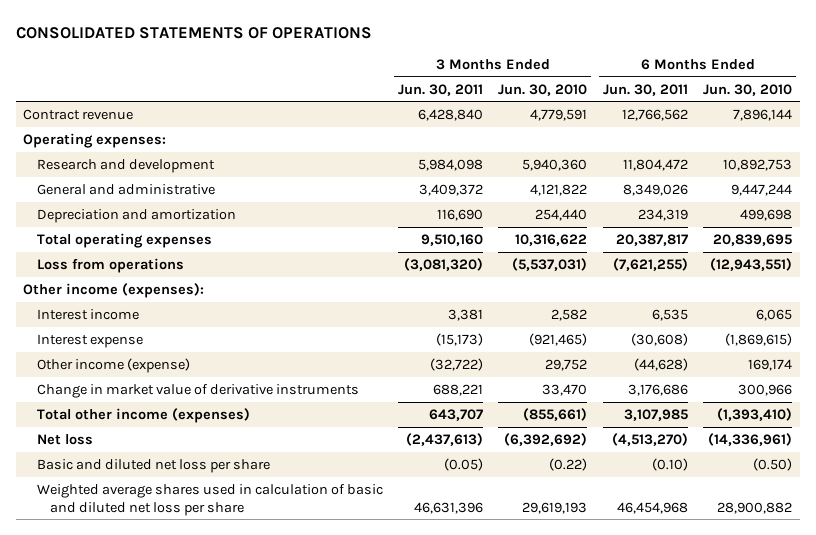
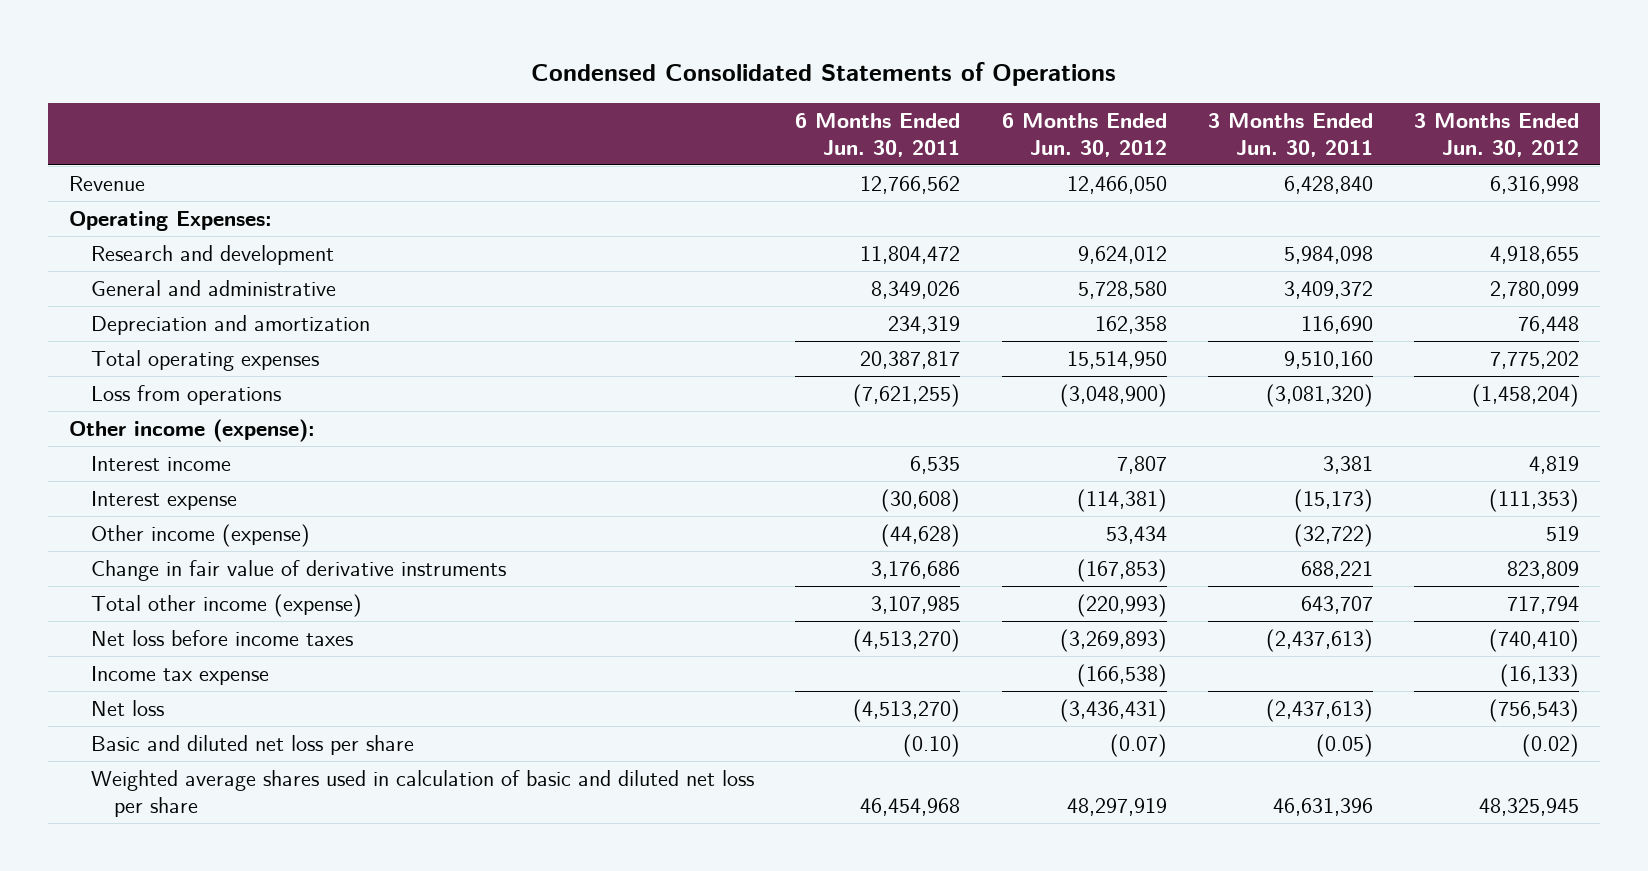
- CONSOLIDATED STATEMENTS OF OPERATIONS
+ Condensed Consolidated Statements of Operations
- | 3 Months Ended Jun. 30, 2011 | 3 Months Ended Jun. 30, 2010 | 6 Months Ended Jun. 30, 2011 | 6 Months Ended Jun. 30, 2010
+ | 6 Months Ended Jun. 30, 2011 | 6 Months Ended Jun. 30, 2012 | 3 Months Ended Jun. 30, 2011 | 3 Months Ended Jun. 30, 2012
- Contract revenue | 6,428,840 | 4,779,591 | 12,766,562 | 7,896,144
- Operating expenses:
+ Revenue | 12,766,562 | 12,466,050 | 6,428,840 | 6,316,998
+ Operating Expenses:
- Other income (expenses):
+ Other income (expense):
- Change in market value of derivative instruments | 688,221 | 33,470 | 3,176,686 | 300,966
- Total other income (expenses) | 643,707 | (855,661) | 3,107,985 | (1,393,410)
+ Change in fair value of derivative instruments | 3,176,686 | (167,853) | 688,221 | 823,809
+ Total other income (expense) | 3,107,985 | (220,993) | 643,707 | 717,794
+ Net loss before income taxes | (4,513,270) | (3,269,893) | (2,437,613) | (740,410)
+ Income tax expense | | (166,538) | | (16,133)

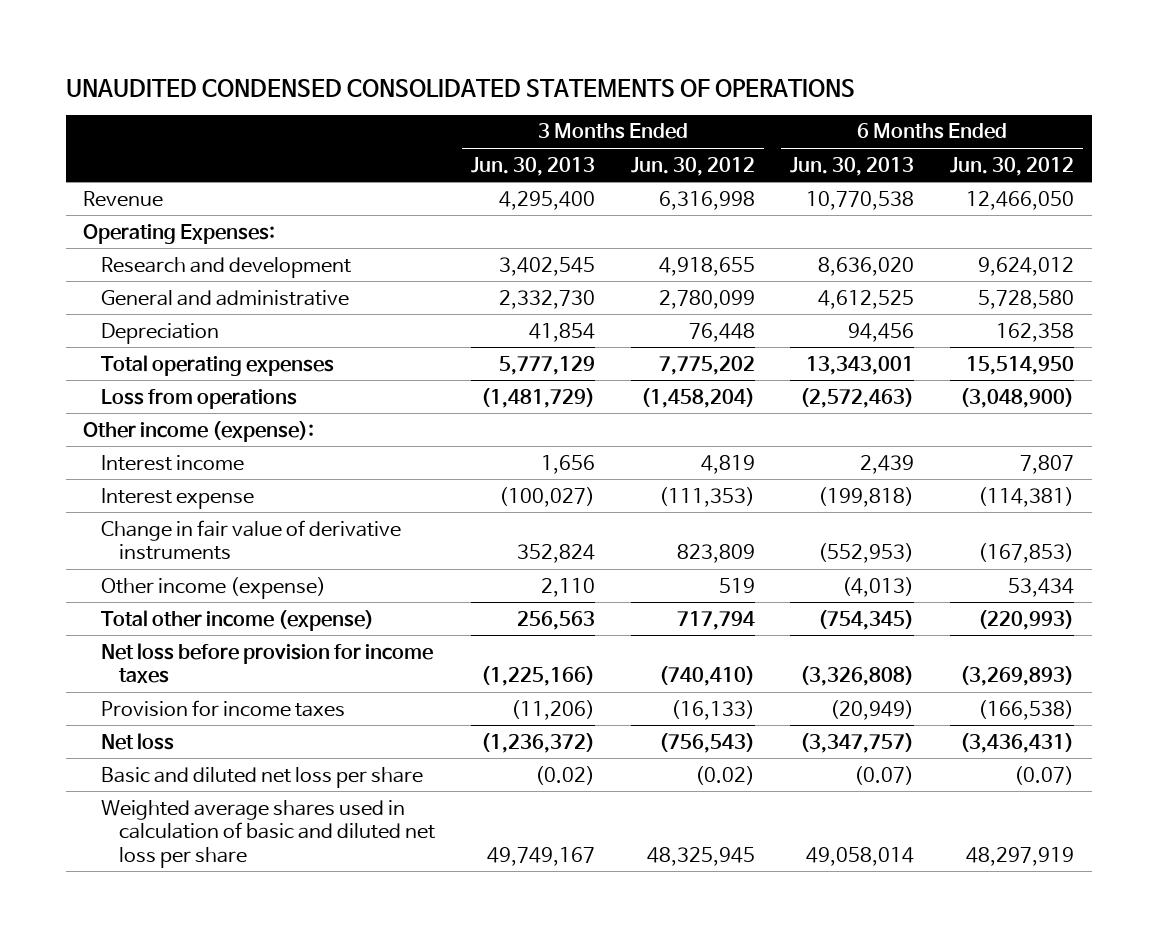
- Condensed Consolidated Statements of Operations
+ UNAUDITED CONDENSED CONSOLIDATED STATEMENTS OF OPERATIONS
- | 6 Months Ended Jun. 30, 2011 | 6 Months Ended Jun. 30, 2012 | 3 Months Ended Jun. 30, 2011 | 3 Months Ended Jun. 30, 2012
+ | 3 Months Ended Jun. 30, 2013 | 3 Months Ended Jun. 30, 2012 | 6 Months Ended Jun. 30, 2013 | 6 Months Ended Jun. 30, 2012
- Depreciation and amortization | 234,319 | 162,358 | 116,690 | 76,448
+ Depreciation | 41,854 | 76,448 | 94,456 | 162,358
moved down: Other income (expense) | 2,110 | 519 | (4,013) | 53,434
- Net loss before income taxes | (4,513,270) | (3,269,893) | (2,437,613) | (740,410)
- Income tax expense | | (166,538) | | (16,133)
+ Net loss before provision for income taxes | (1,225,166) | (740,410) | (3,326,808) | (3,269,893)
+ Provision for income taxes | (11,206) | (16,133) | (20,949) | (166,538)

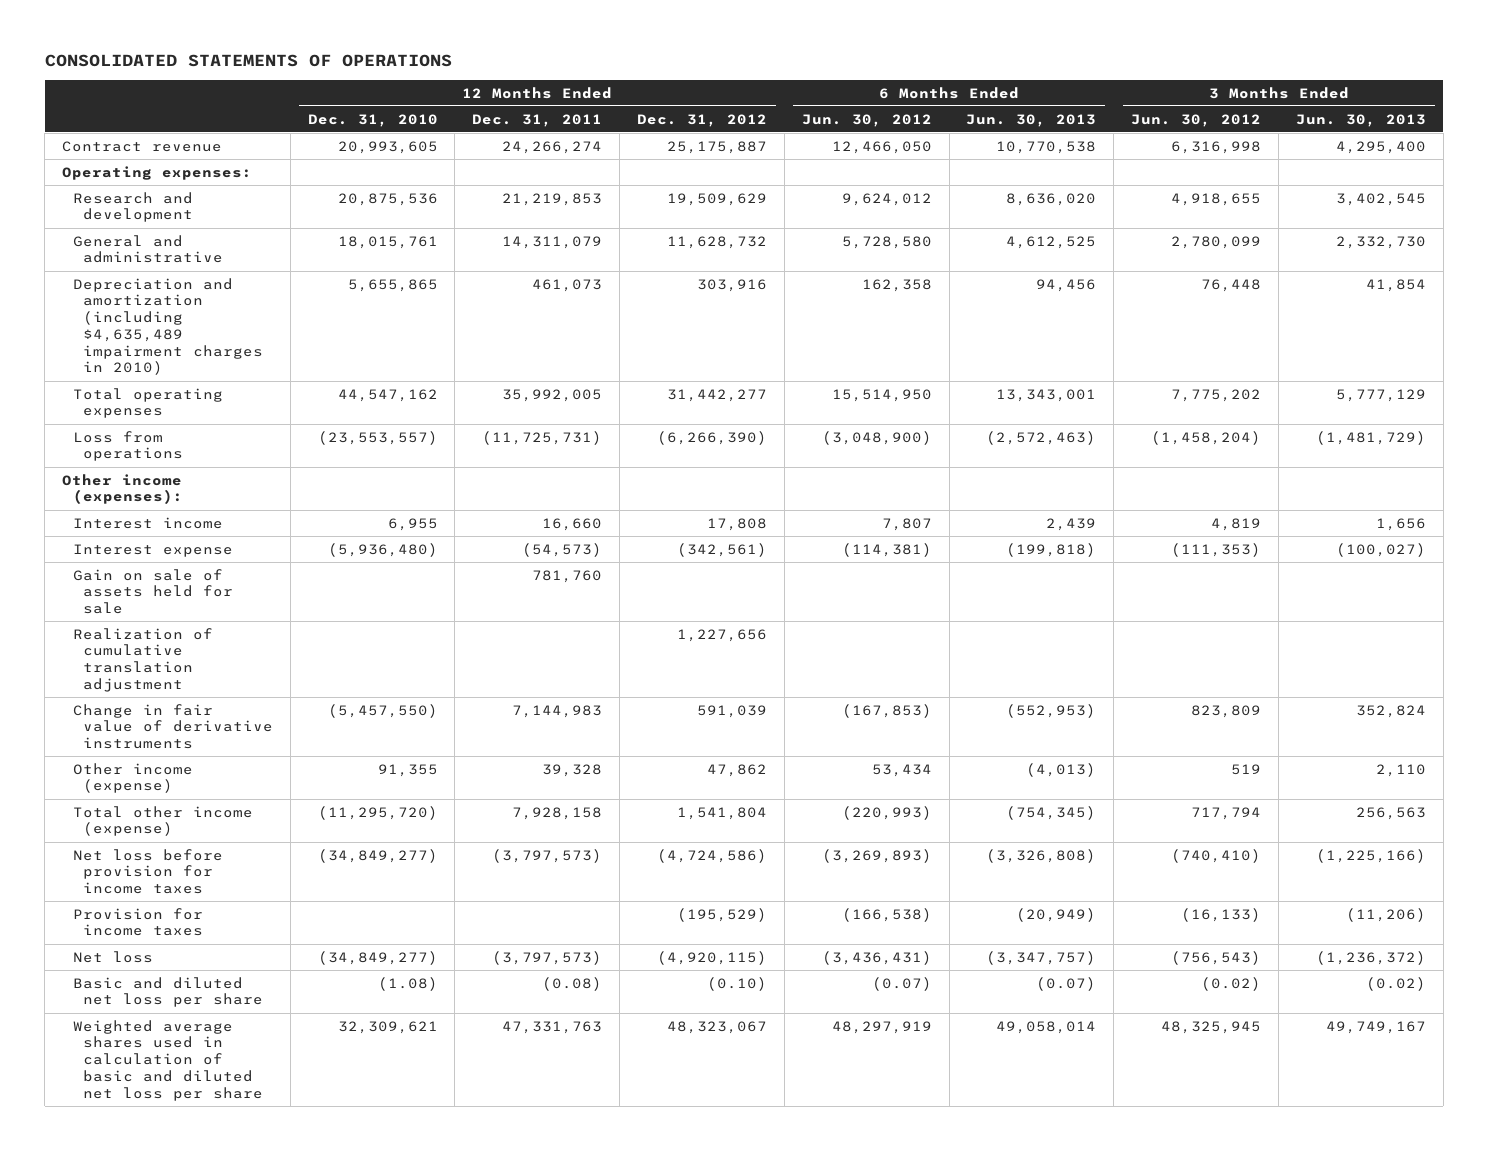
- UNAUDITED CONDENSED CONSOLIDATED STATEMENTS OF OPERATIONS
+ CONSOLIDATED STATEMENTS OF OPERATIONS
- | 3 Months Ended Jun. 30, 2013 | 3 Months Ended Jun. 30, 2012 | 6 Months Ended Jun. 30, 2013 | 6 Months Ended Jun. 30, 2012
+ | 12 Months Ended Dec. 31, 2010 | 12 Months Ended Dec. 31, 2011 | 12 Months Ended Dec. 31, 2012 | 6 Months Ended Jun. 30, 2012 | 6 Months Ended Jun. 30, 2013 | 3 Months Ended Jun. 30, 2012 | 3 Months Ended Jun. 30, 2013
- Revenue | 4,295,400 | 6,316,998 | 10,770,538 | 12,466,050
- Operating Expenses:
+ Contract revenue | 20,993,605 | 24,266,274 | 25,175,887 | 12,466,050 | 10,770,538 | 6,316,998 | 4,295,400
+ Operating expenses:
- Depreciation | 41,854 | 76,448 | 94,456 | 162,358
+ Depreciation and amortization (including $4,635,489 impairment charges in 2010) | 5,655,865 | 461,073 | 303,916 | 162,358 | 94,456 | 76,448 | 41,854
- Other income (expense):
+ Other income (expenses):
+ Gain on sale of assets held for sale | | 781,760 | | | | |
+ Realization of cumulative translation adjustment | | | 1,227,656 | | | |

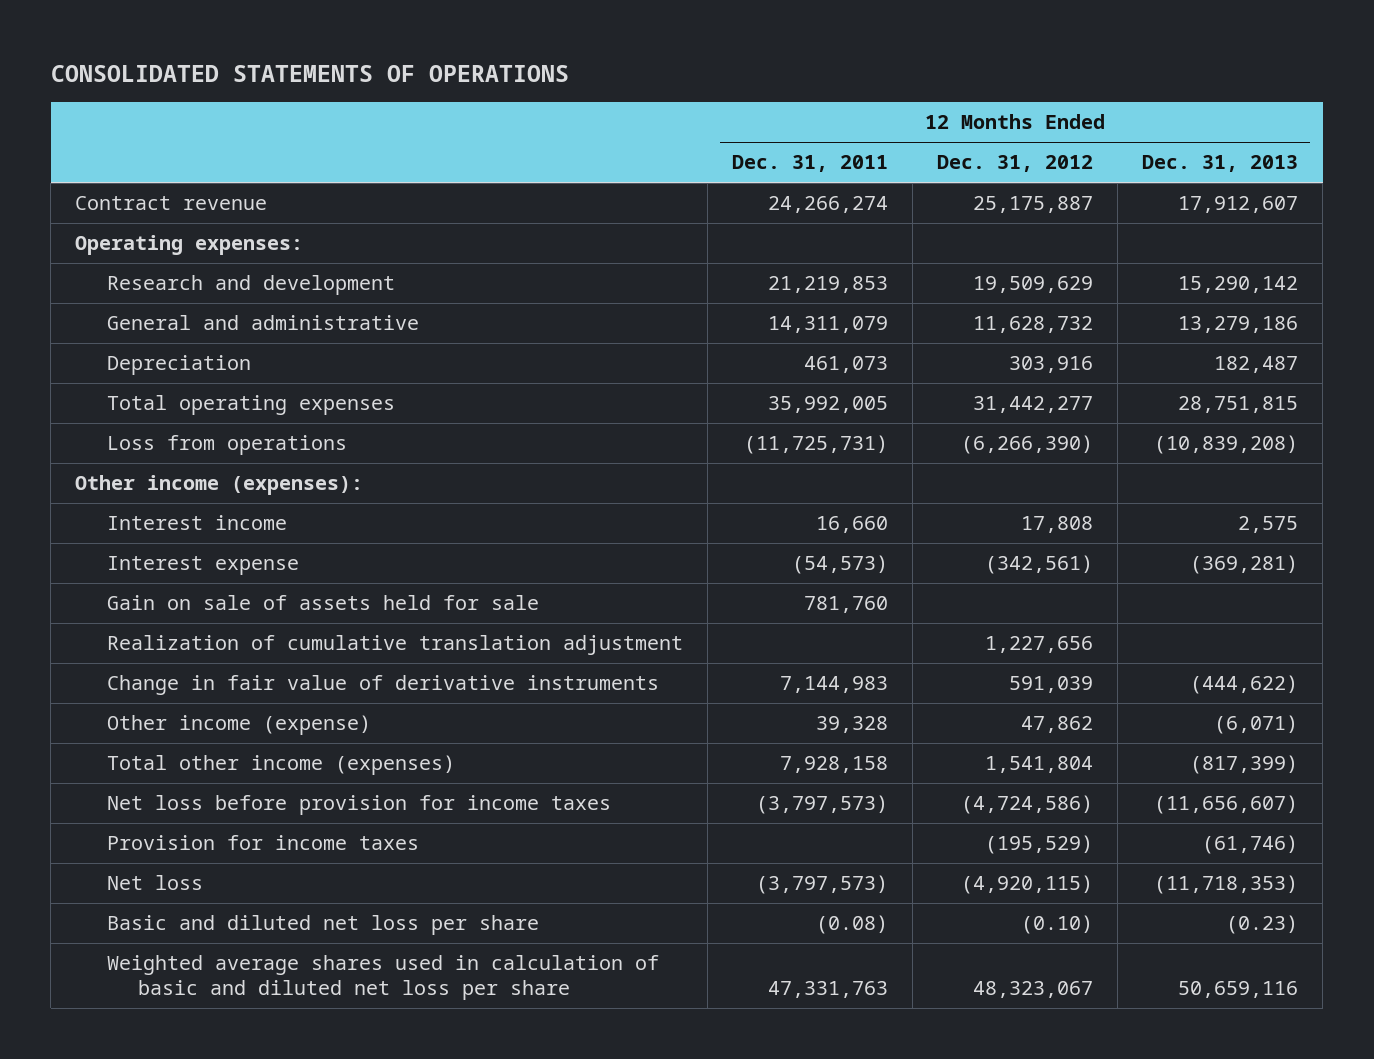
- | 12 Months Ended Dec. 31, 2010 | 12 Months Ended Dec. 31, 2011 | 12 Months Ended Dec. 31, 2012 | 6 Months Ended Jun. 30, 2012 | 6 Months Ended Jun. 30, 2013 | 3 Months Ended Jun. 30, 2012 | 3 Months Ended Jun. 30, 2013
+ | 12 Months Ended Dec. 31, 2011 | 12 Months Ended Dec. 31, 2012 | 12 Months Ended Dec. 31, 2013
- Depreciation and amortization (including $4,635,489 impairment charges in 2010) | 5,655,865 | 461,073 | 303,916 | 162,358 | 94,456 | 76,448 | 41,854
+ Depreciation | 461,073 | 303,916 | 182,487
- Total other income (expense) | (11,295,720) | 7,928,158 | 1,541,804 | (220,993) | (754,345) | 717,794 | 256,563
+ Total other income (expenses) | 7,928,158 | 1,541,804 | (817,399)

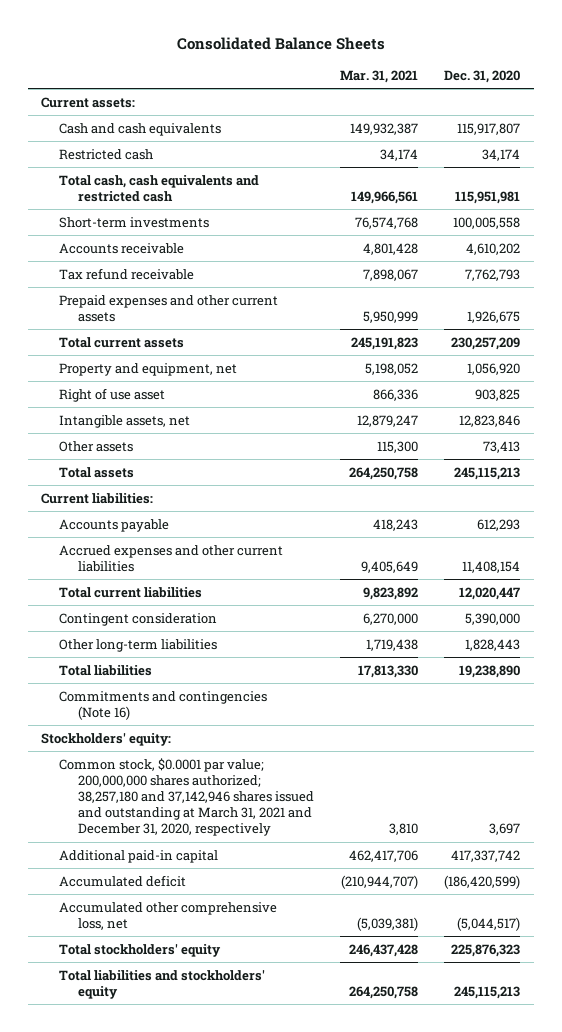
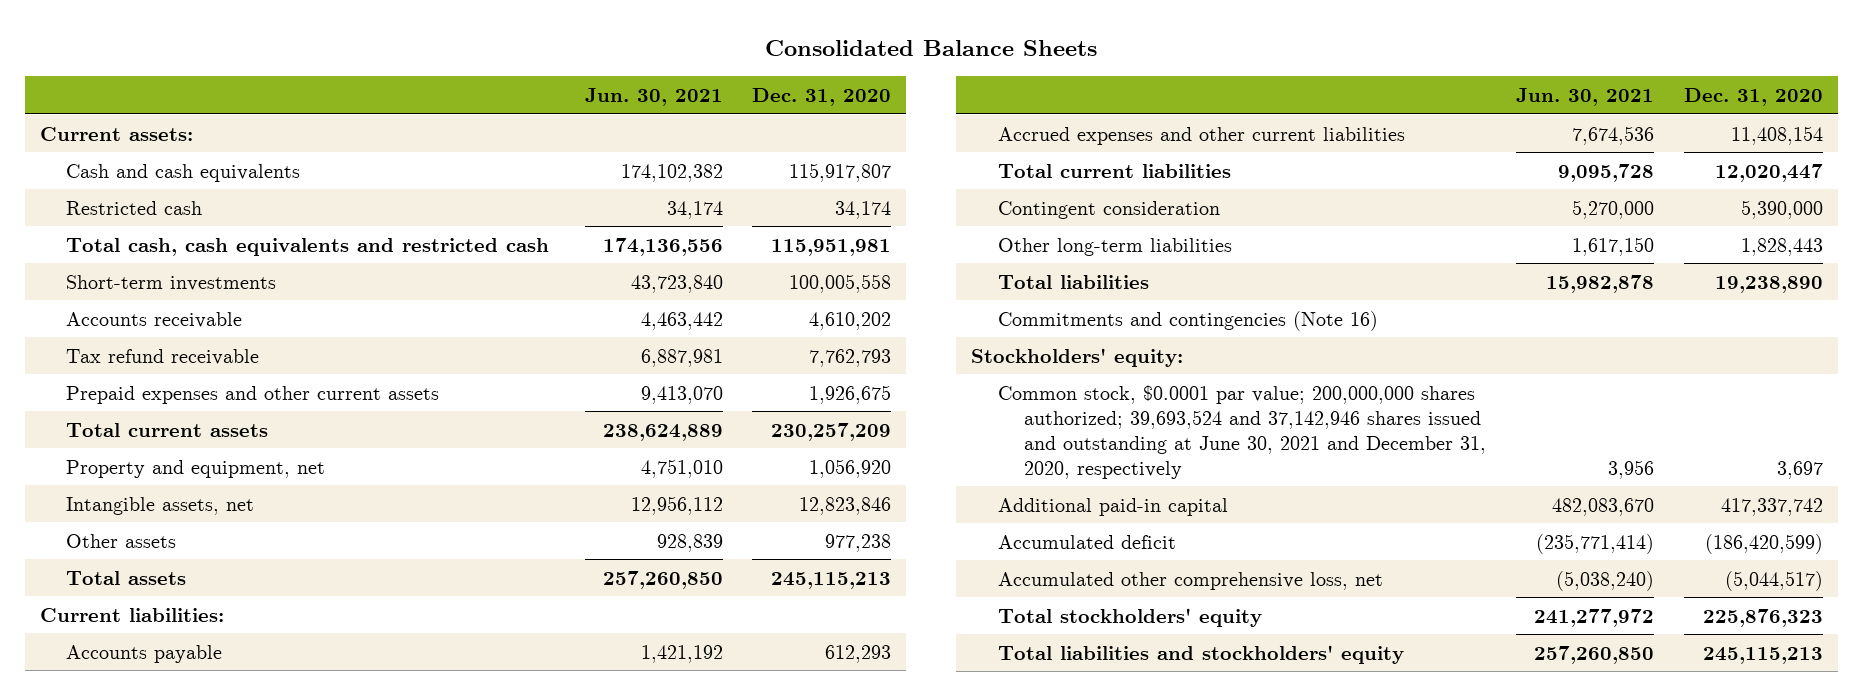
- | Mar. 31, 2021 | Dec. 31, 2020
+ | Jun. 30, 2021 | Dec. 31, 2020
- Right of use asset | 866,336 | 903,825
- Other assets | 115,300 | 73,413
+ Other assets | 928,839 | 977,238
- Common stock, $0.0001 par value; 200,000,000 shares authorized; 38,257,180 and 37,142,946 shares issued and outstanding at March 31, 2021 and December 31, 2020, respectively | 3,810 | 3,697
+ Common stock, $0.0001 par value; 200,000,000 shares authorized; 39,693,524 and 37,142,946 shares issued and outstanding at June 30, 2021 and December 31, 2020, respectively | 3,956 | 3,697

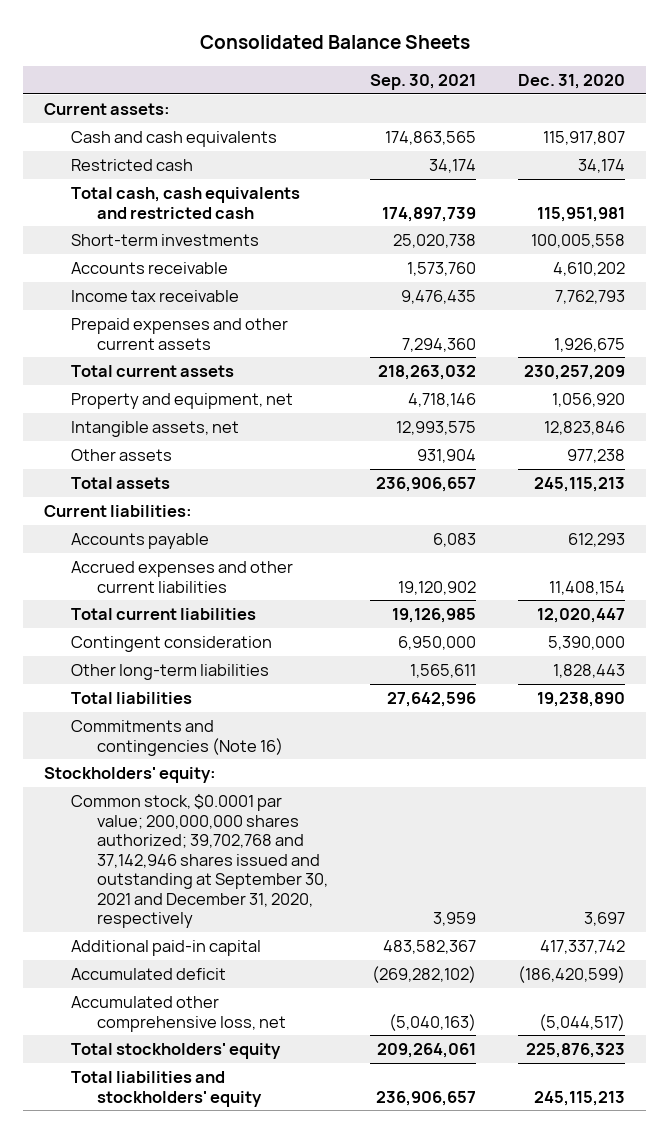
- | Jun. 30, 2021 | Dec. 31, 2020
+ | Sep. 30, 2021 | Dec. 31, 2020
- Tax refund receivable | 6,887,981 | 7,762,793
+ Income tax receivable | 9,476,435 | 7,762,793
- Common stock, $0.0001 par value; 200,000,000 shares authorized; 39,693,524 and 37,142,946 shares issued and outstanding at June 30, 2021 and December 31, 2020, respectively | 3,956 | 3,697
+ Common stock, $0.0001 par value; 200,000,000 shares authorized; 39,702,768 and 37,142,946 shares issued and outstanding at September 30, 2021 and December 31, 2020, respectively | 3,959 | 3,697

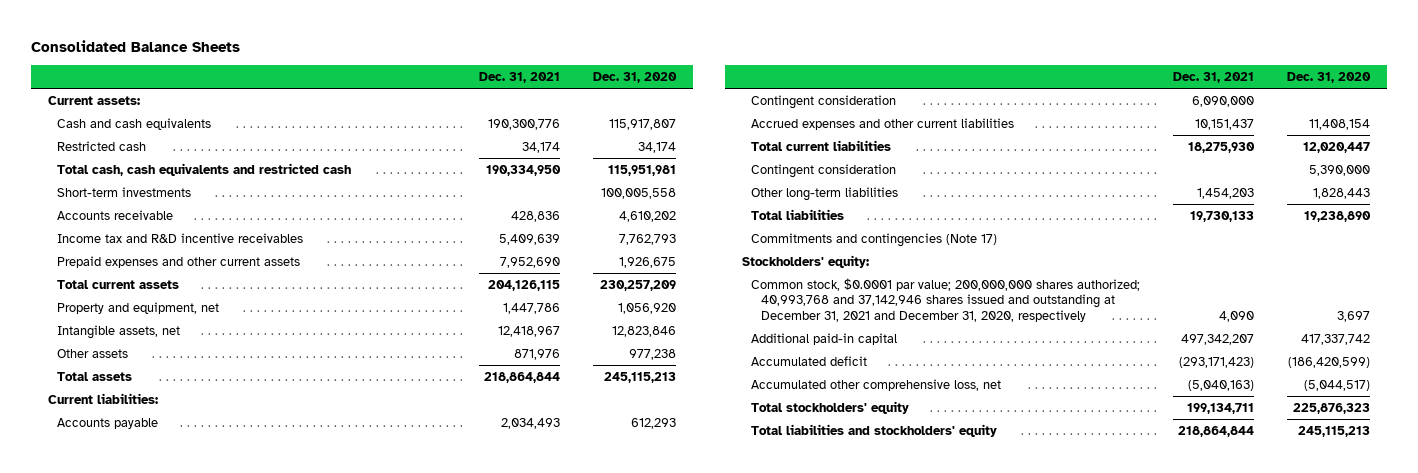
- | Sep. 30, 2021 | Dec. 31, 2020
+ | Dec. 31, 2021 | Dec. 31, 2020
- Income tax receivable | 9,476,435 | 7,762,793
+ Income tax and R&D incentive receivables | 5,409,639 | 7,762,793
+ Contingent consideration | 6,090,000 |
- Commitments and contingencies (Note 16)
+ Commitments and contingencies (Note 17)
- Common stock, $0.0001 par value; 200,000,000 shares authorized; 39,702,768 and 37,142,946 shares issued and outstanding at September 30, 2021 and December 31, 2020, respectively | 3,959 | 3,697
+ Common stock, $0.0001 par value; 200,000,000 shares authorized; 40,993,768 and 37,142,946 shares issued and outstanding at December 31, 2021 and December 31, 2020, respectively | 4,090 | 3,697

